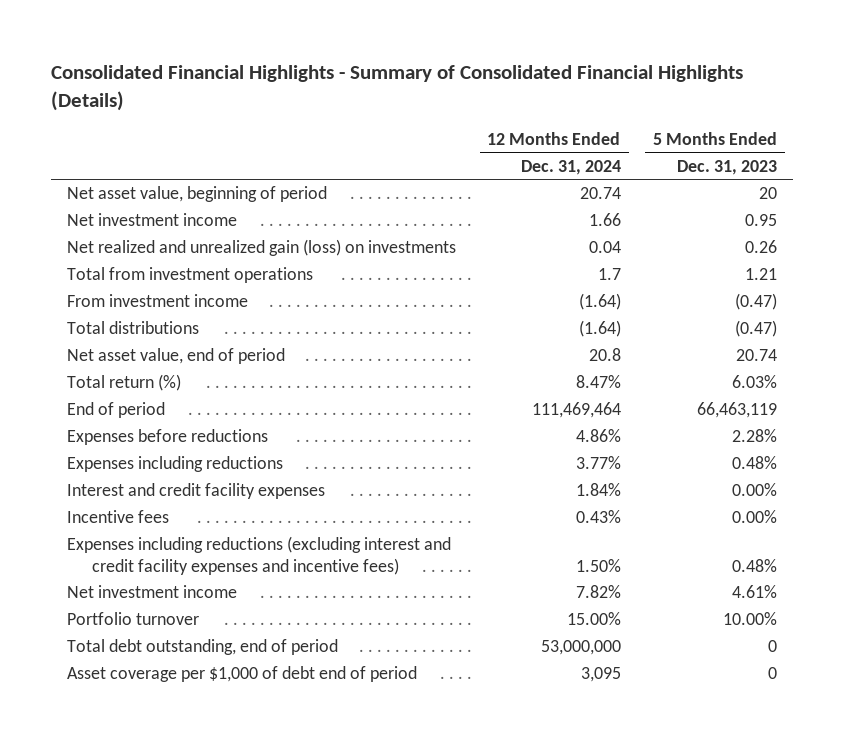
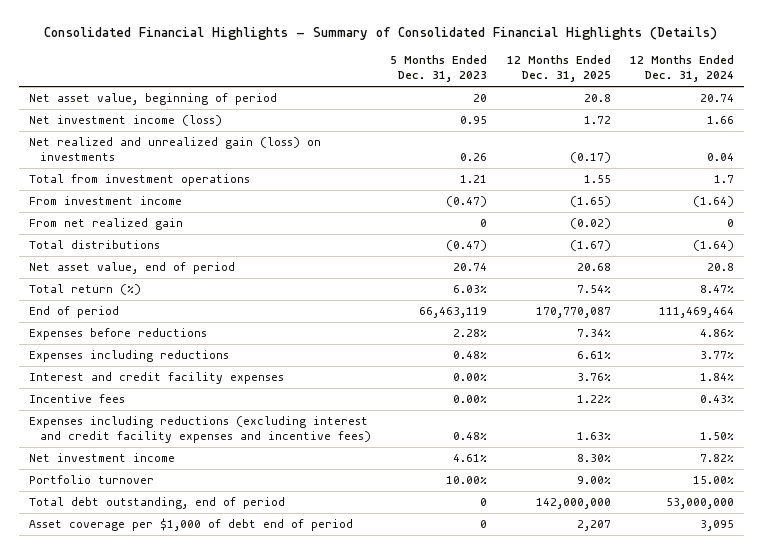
- | 12 Months Ended Dec. 31, 2024 | 5 Months Ended Dec. 31, 2023
+ | 5 Months Ended Dec. 31, 2023 | 12 Months Ended Dec. 31, 2025 | 12 Months Ended Dec. 31, 2024
- Net investment income | 1.66 | 0.95
+ Net investment income (loss) | 0.95 | 1.72 | 1.66
+ From net realized gain | 0 | (0.02) | 0

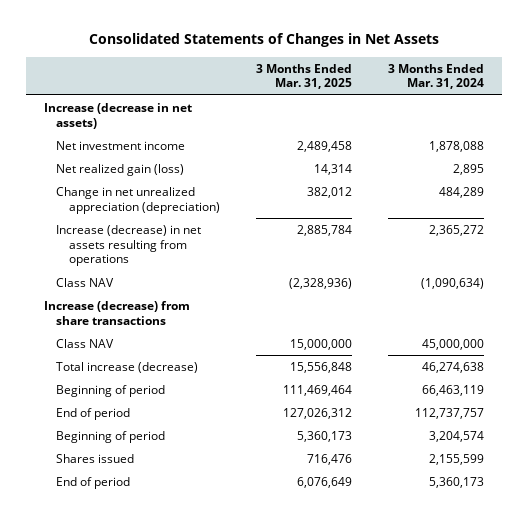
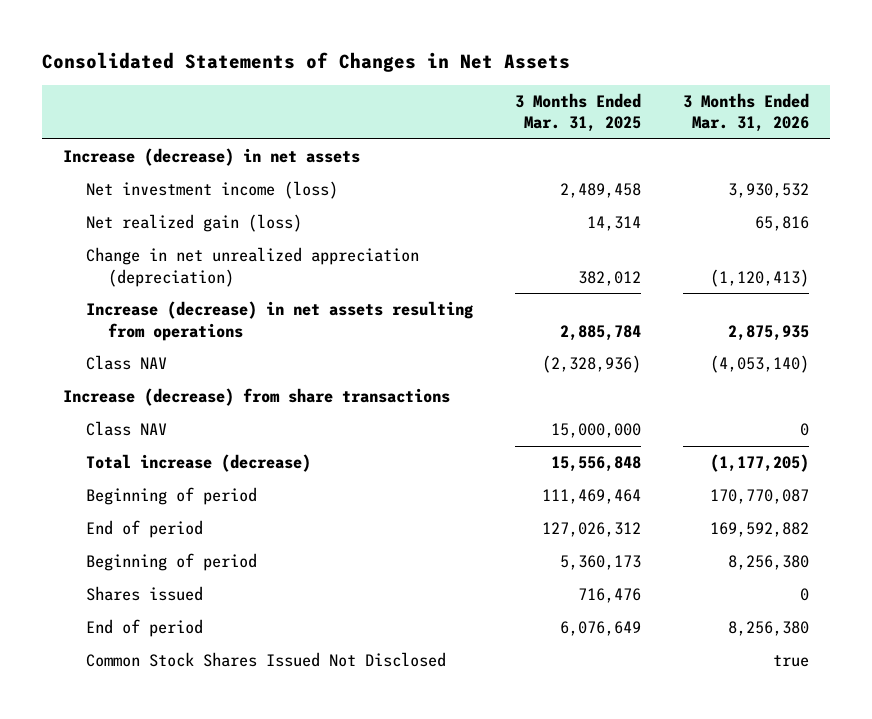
- | 3 Months Ended Mar. 31, 2025 | 3 Months Ended Mar. 31, 2024
+ | 3 Months Ended Mar. 31, 2025 | 3 Months Ended Mar. 31, 2026
- Increase (decrease in net assets)
- Net investment income | 2,489,458 | 1,878,088
+ Increase (decrease) in net assets
+ Net investment income (loss) | 2,489,458 | 3,930,532
+ Common Stock Shares Issued Not Disclosed | | true

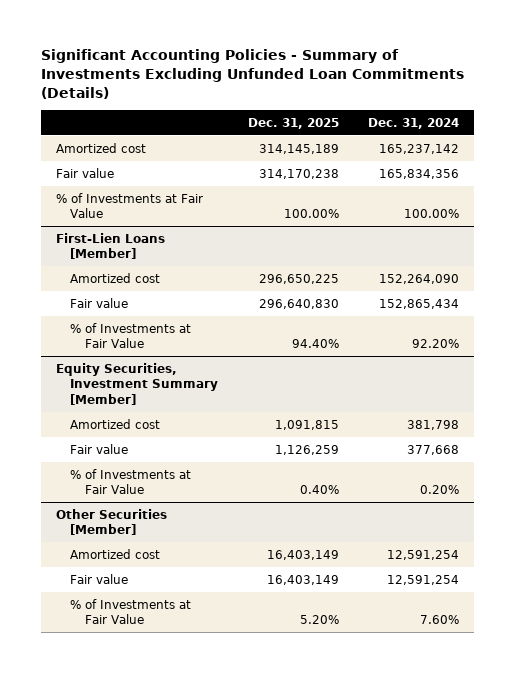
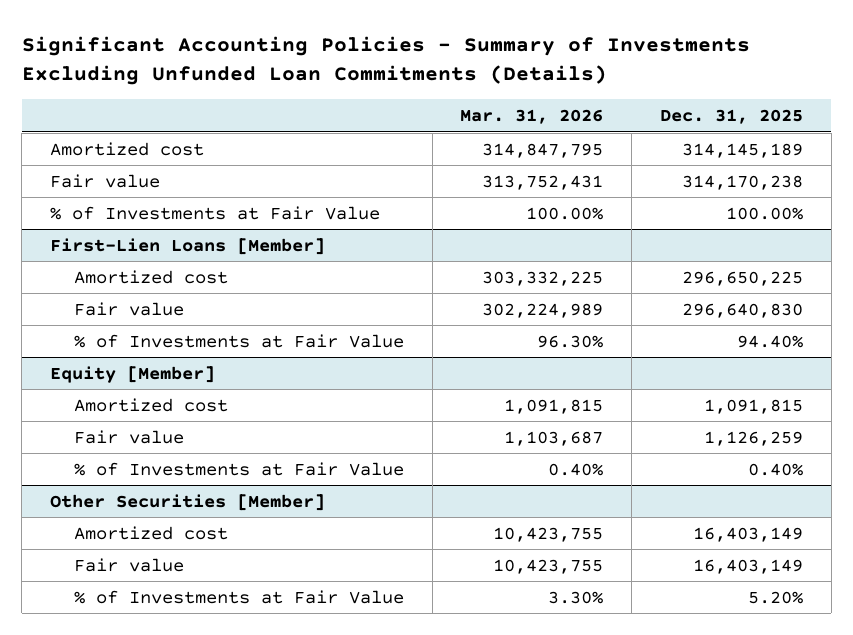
- | Dec. 31, 2025 | Dec. 31, 2024
+ | Mar. 31, 2026 | Dec. 31, 2025
- Equity Securities, Investment Summary [Member]
+ Equity [Member]

